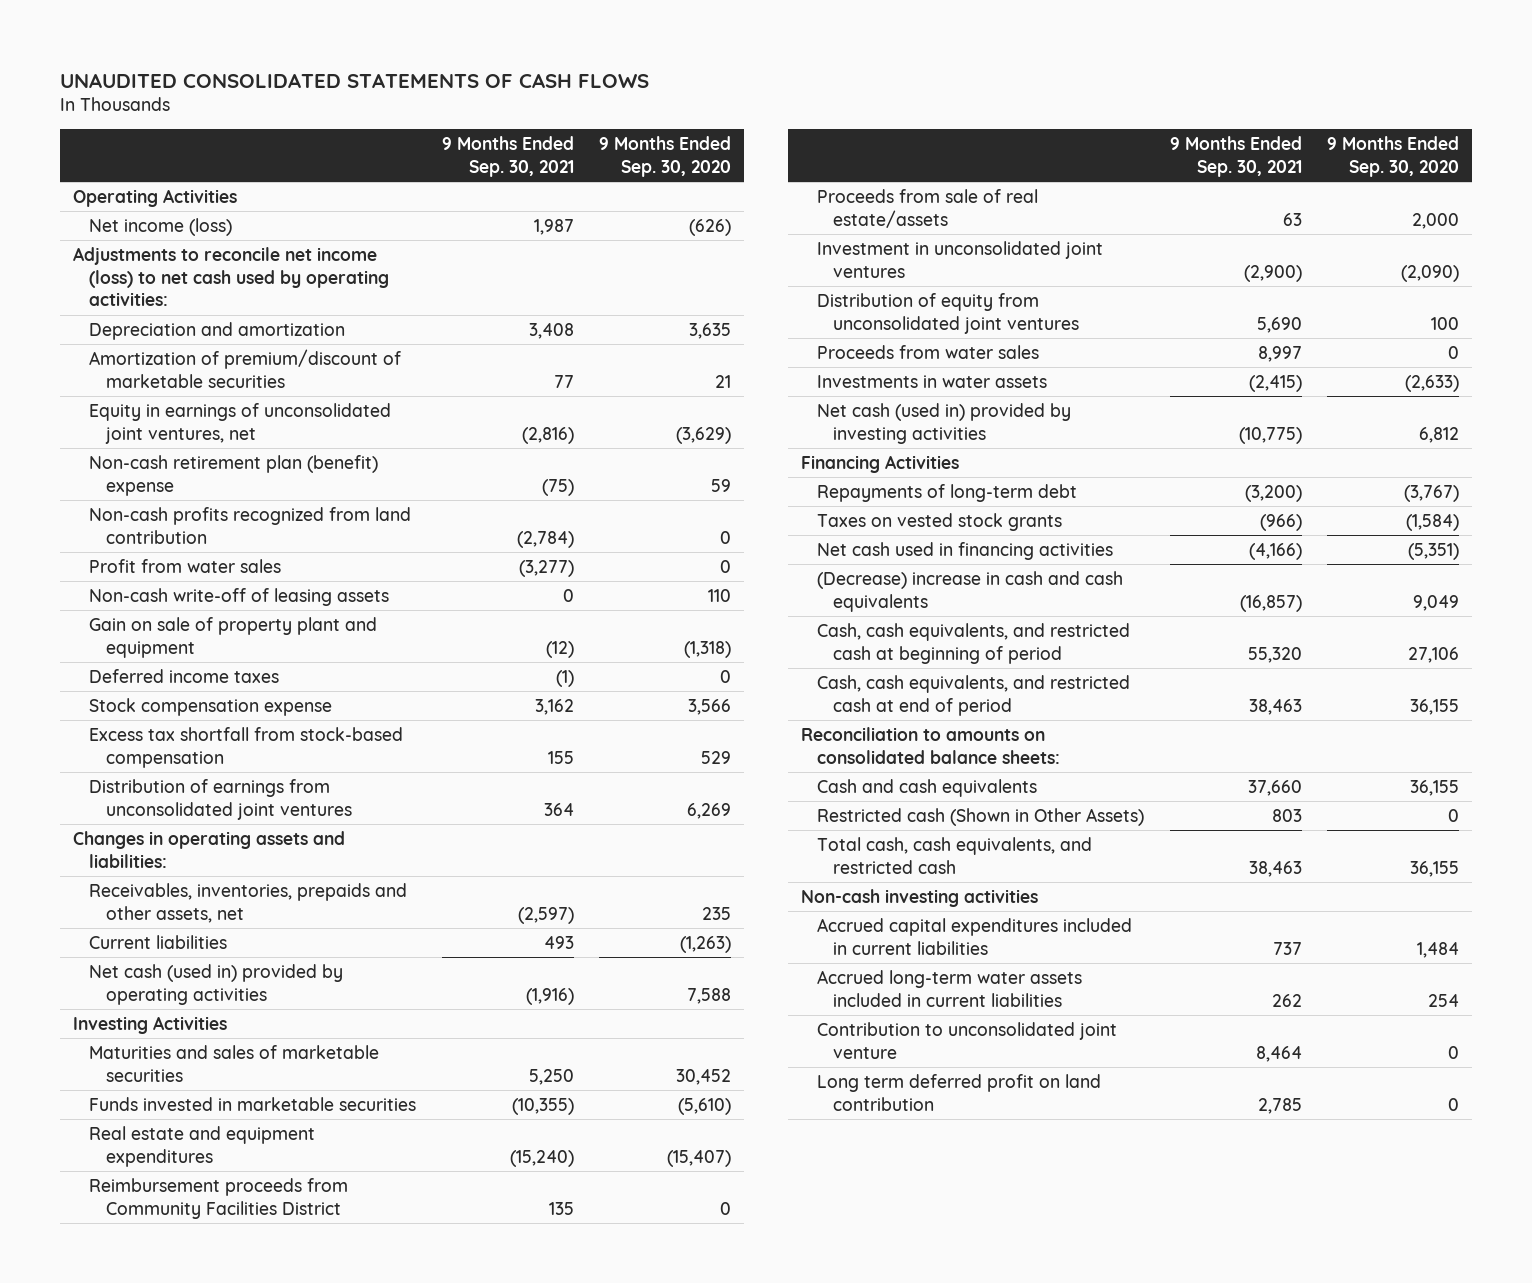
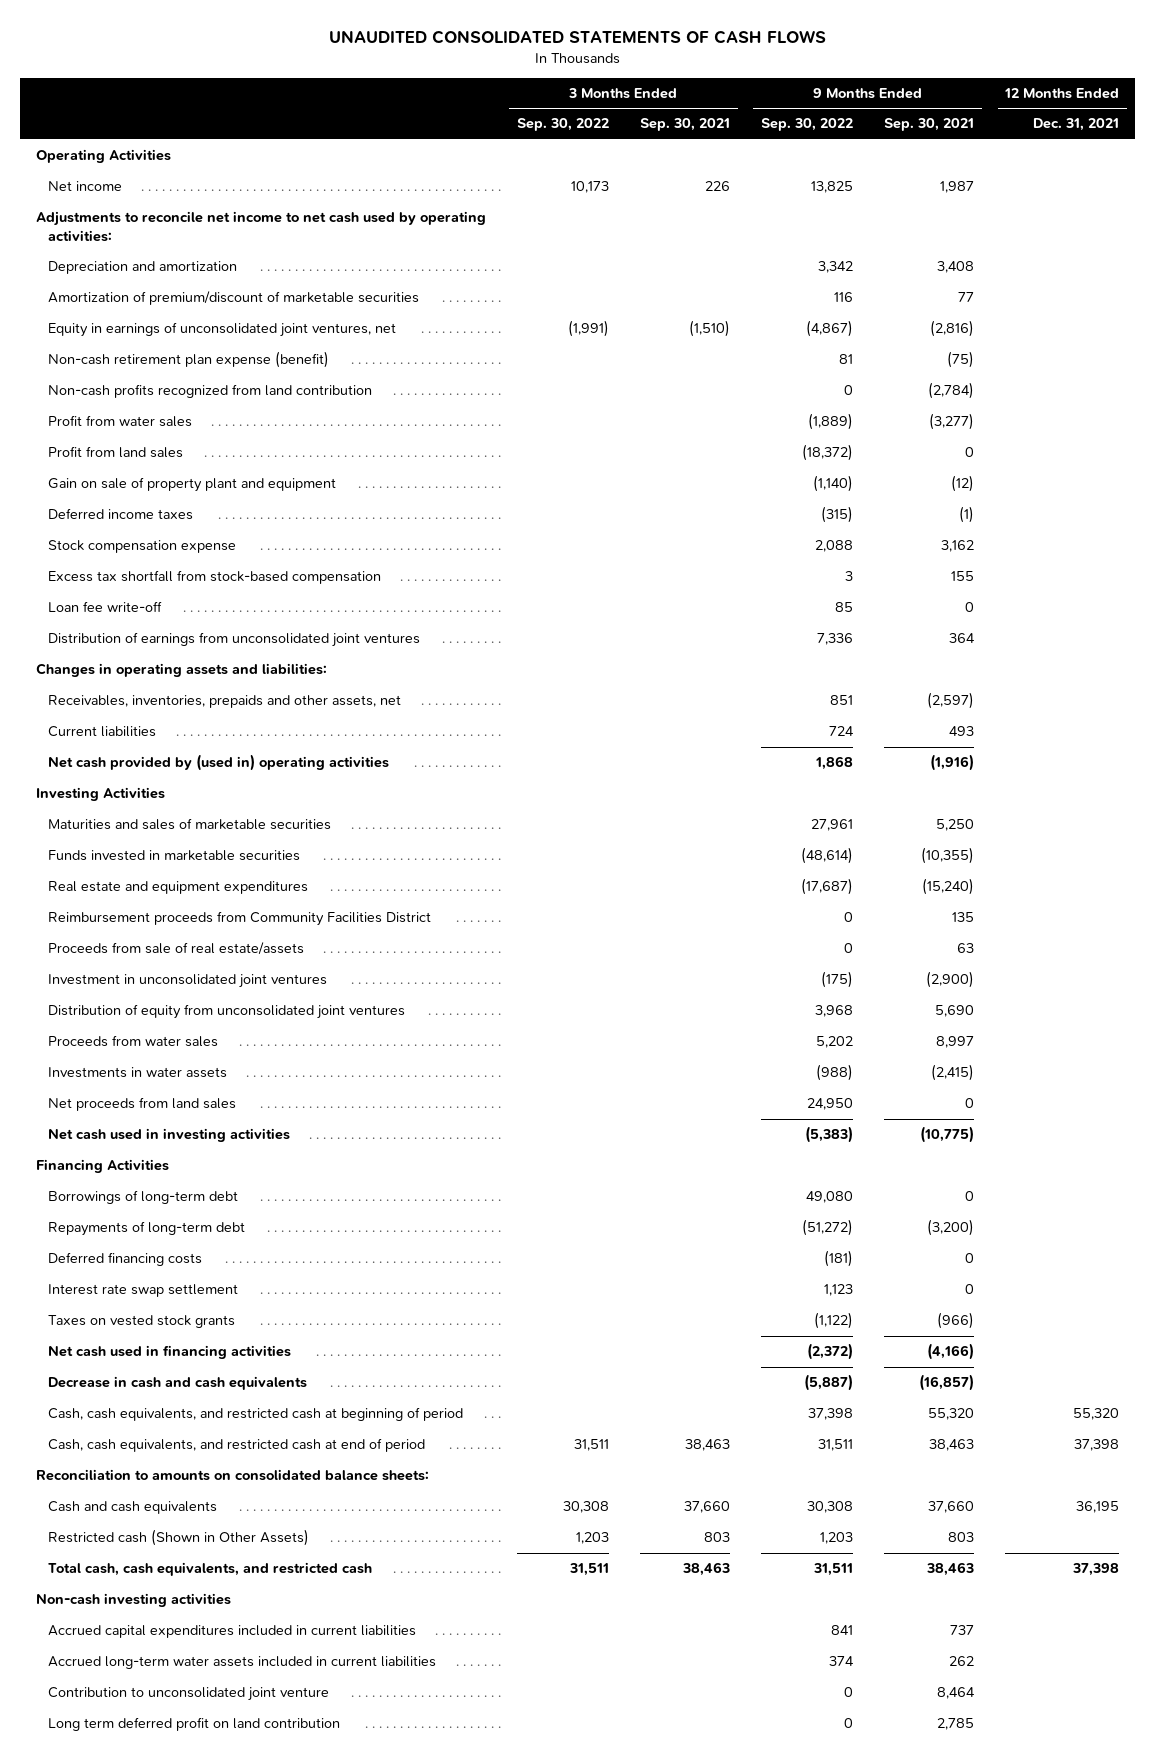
- | 9 Months Ended Sep. 30, 2021 | 9 Months Ended Sep. 30, 2020
+ | 3 Months Ended Sep. 30, 2022 | 3 Months Ended Sep. 30, 2021 | 9 Months Ended Sep. 30, 2022 | 9 Months Ended Sep. 30, 2021 | 12 Months Ended Dec. 31, 2021
- Net income (loss) | 1,987 | (626)
- Adjustments to reconcile net income (loss) to net cash used by operating activities:
+ Net income | 10,173 | 226 | 13,825 | 1,987 |
+ Adjustments to reconcile net income to net cash used by operating activities:
- Non-cash retirement plan (benefit) expense | (75) | 59
+ Non-cash retirement plan expense (benefit) | | | 81 | (75) |
- Non-cash write-off of leasing assets | 0 | 110
+ Profit from land sales | | | (18,372) | 0 |
+ Loan fee write-off | | | 85 | 0 |
- Net cash (used in) provided by operating activities | (1,916) | 7,588
+ Net cash provided by (used in) operating activities | | | 1,868 | (1,916) |
- Net cash (used in) provided by investing activities | (10,775) | 6,812
+ Net proceeds from land sales | | | 24,950 | 0 |
+ Net cash used in investing activities | | | (5,383) | (10,775) |
+ Borrowings of long-term debt | | | 49,080 | 0 |
+ Deferred financing costs | | | (181) | 0 |
+ Interest rate swap settlement | | | 1,123 | 0 |
- (Decrease) increase in cash and cash equivalents | (16,857) | 9,049
+ Decrease in cash and cash equivalents | | | (5,887) | (16,857) |

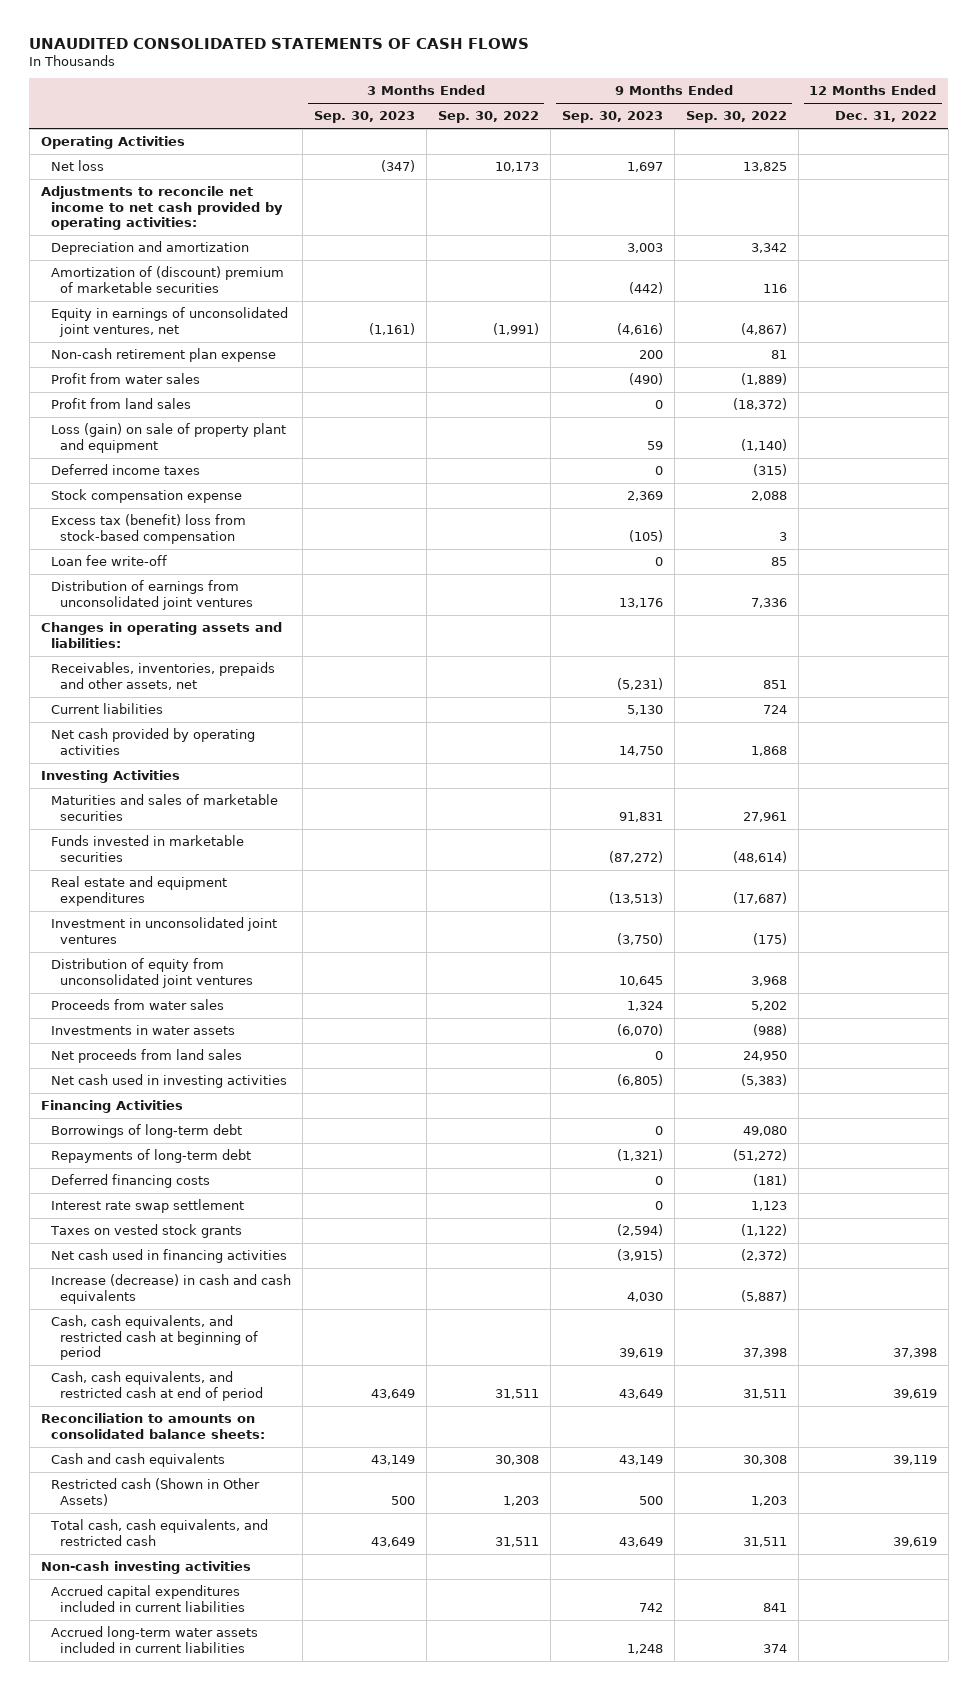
- | 3 Months Ended Sep. 30, 2022 | 3 Months Ended Sep. 30, 2021 | 9 Months Ended Sep. 30, 2022 | 9 Months Ended Sep. 30, 2021 | 12 Months Ended Dec. 31, 2021
+ | 3 Months Ended Sep. 30, 2023 | 3 Months Ended Sep. 30, 2022 | 9 Months Ended Sep. 30, 2023 | 9 Months Ended Sep. 30, 2022 | 12 Months Ended Dec. 31, 2022
- Net income | 10,173 | 226 | 13,825 | 1,987 |
- Adjustments to reconcile net income to net cash used by operating activities:
+ Net loss | (347) | 10,173 | 1,697 | 13,825 |
+ Adjustments to reconcile net income to net cash provided by operating activities:
- Amortization of premium/discount of marketable securities | | | 116 | 77 |
+ Amortization of (discount) premium of marketable securities | | | (442) | 116 |
- Non-cash retirement plan expense (benefit) | | | 81 | (75) |
- Non-cash profits recognized from land contribution | | | 0 | (2,784) |
+ Non-cash retirement plan expense | | | 200 | 81 |
- Gain on sale of property plant and equipment | | | (1,140) | (12) |
+ Loss (gain) on sale of property plant and equipment | | | 59 | (1,140) |
- Excess tax shortfall from stock-based compensation | | | 3 | 155 |
+ Excess tax (benefit) loss from stock-based compensation | | | (105) | 3 |
- Net cash provided by (used in) operating activities | | | 1,868 | (1,916) |
+ Net cash provided by operating activities | | | 14,750 | 1,868 |
- Reimbursement proceeds from Community Facilities District | | | 0 | 135 |
- Proceeds from sale of real estate/assets | | | 0 | 63 |
- Decrease in cash and cash equivalents | | | (5,887) | (16,857) |
+ Increase (decrease) in cash and cash equivalents | | | 4,030 | (5,887) |
- Contribution to unconsolidated joint venture | | | 0 | 8,464 |
- Long term deferred profit on land contribution | | | 0 | 2,785 |

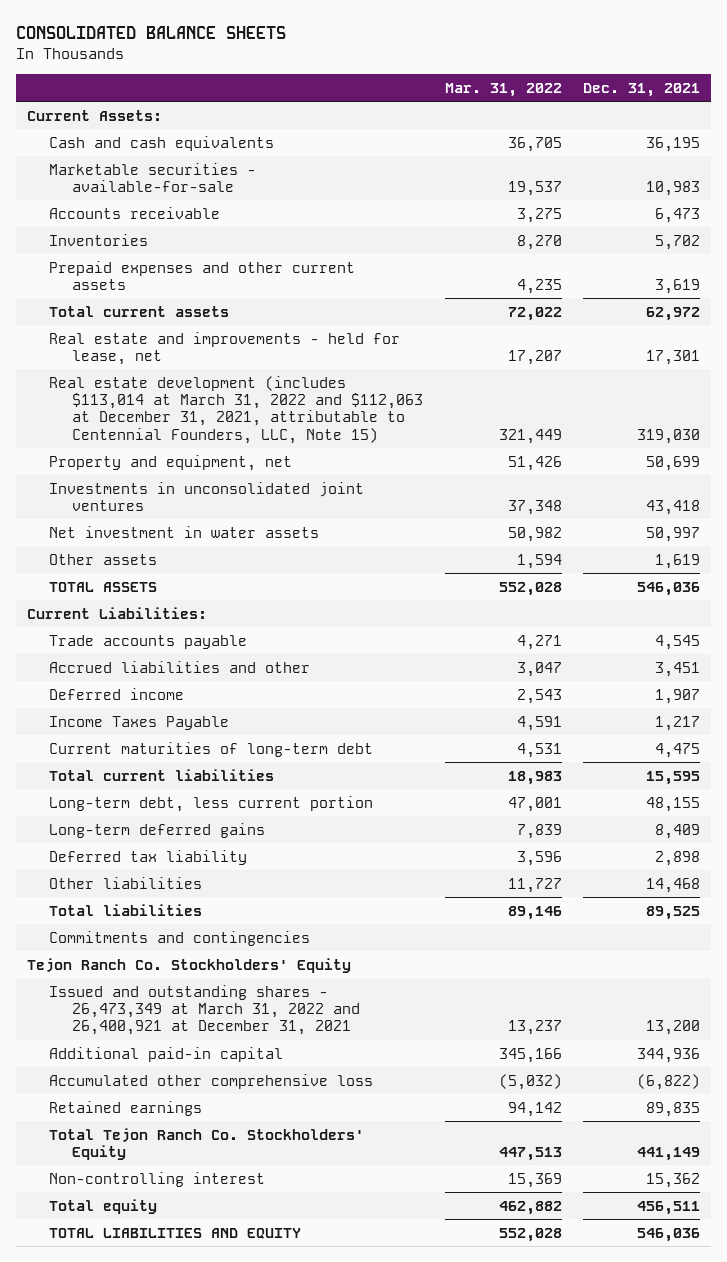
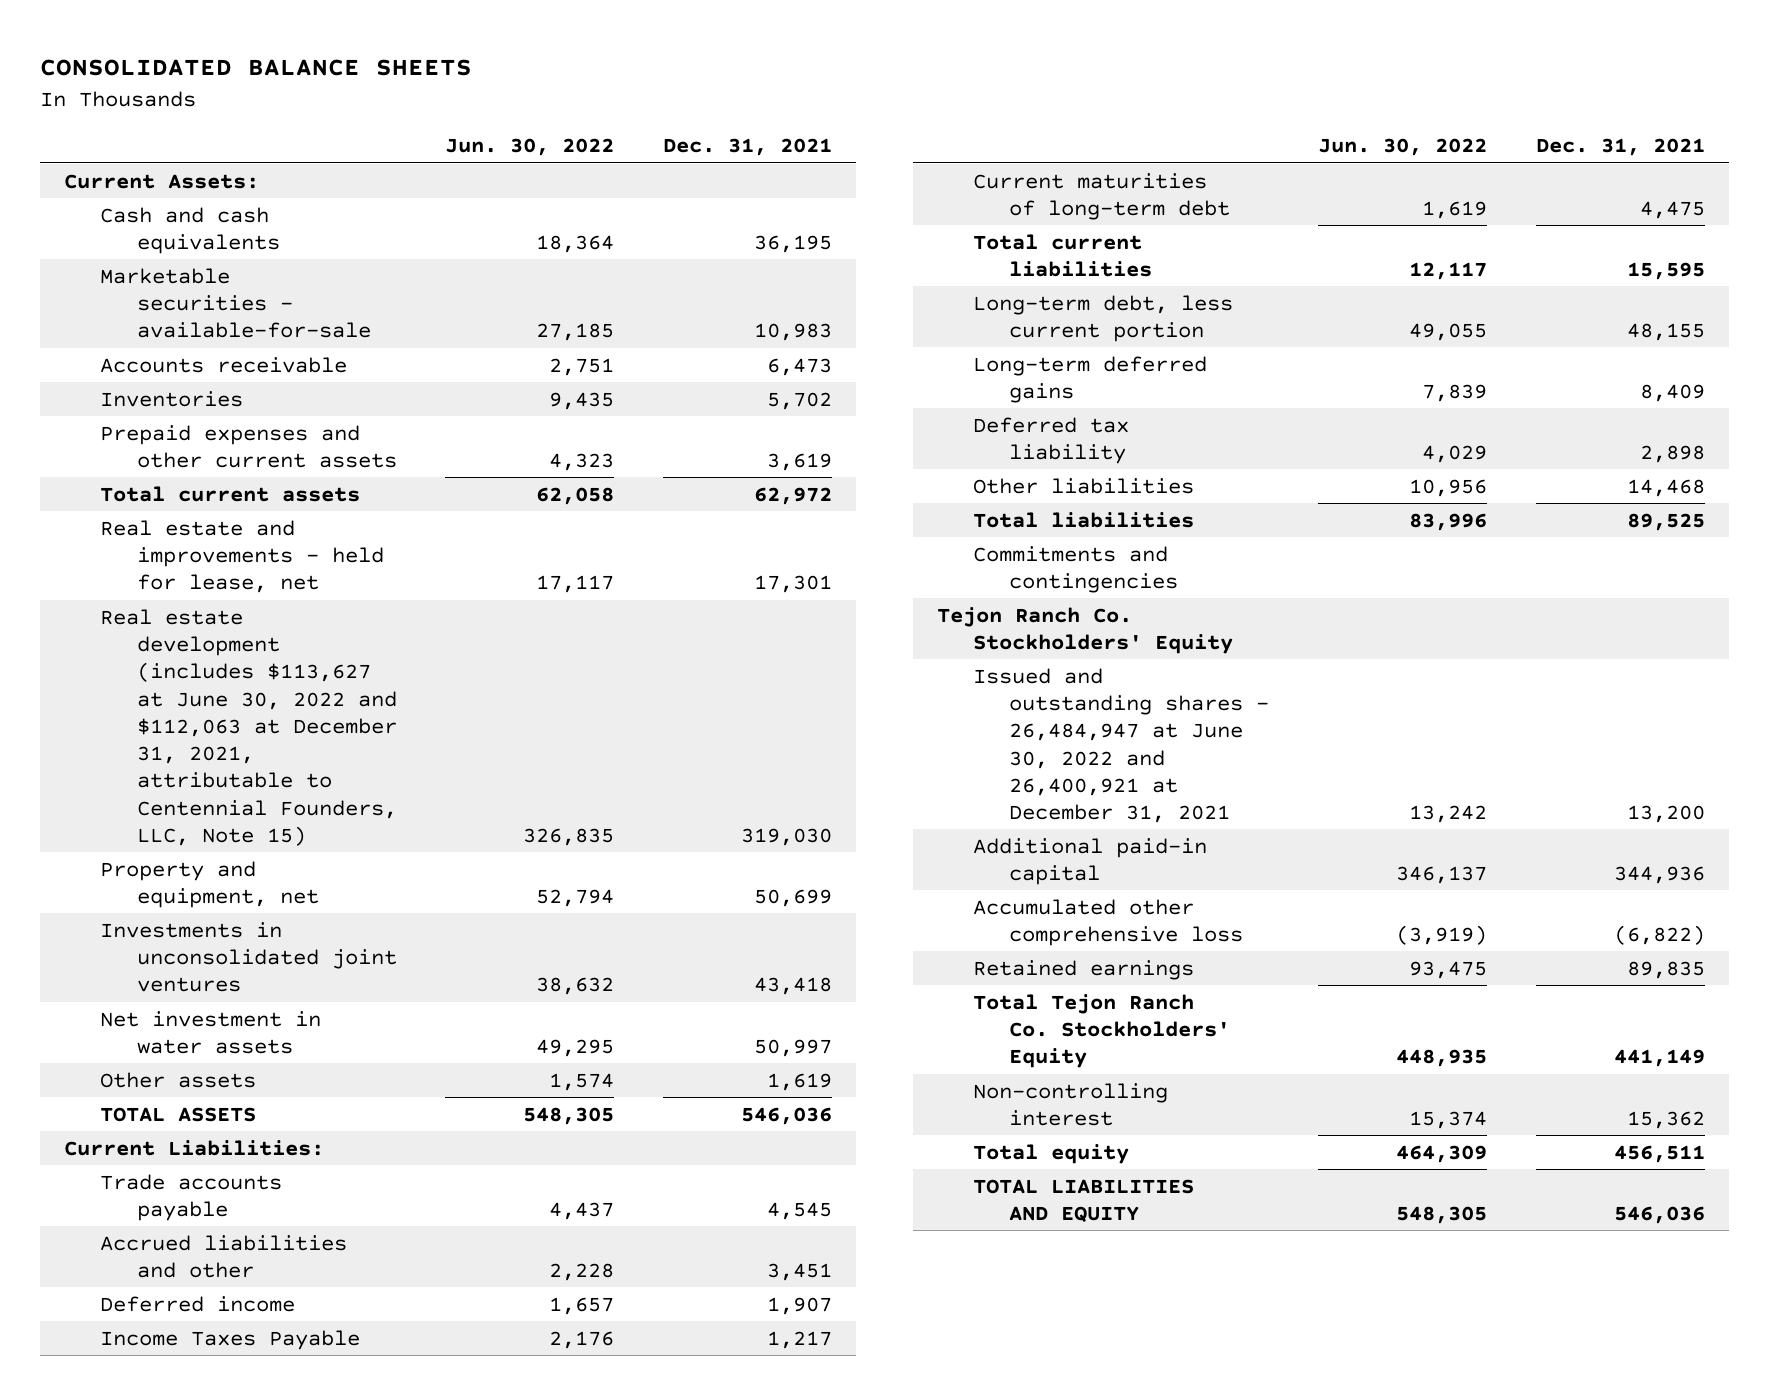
- | Mar. 31, 2022 | Dec. 31, 2021
+ | Jun. 30, 2022 | Dec. 31, 2021
- Real estate development (includes $113,014 at March 31, 2022 and $112,063 at December 31, 2021, attributable to Centennial Founders, LLC, Note 15) | 321,449 | 319,030
+ Real estate development (includes $113,627 at June 30, 2022 and $112,063 at December 31, 2021, attributable to Centennial Founders, LLC, Note 15) | 326,835 | 319,030
- Issued and outstanding shares - 26,473,349 at March 31, 2022 and 26,400,921 at December 31, 2021 | 13,237 | 13,200
+ Issued and outstanding shares - 26,484,947 at June 30, 2022 and 26,400,921 at December 31, 2021 | 13,242 | 13,200

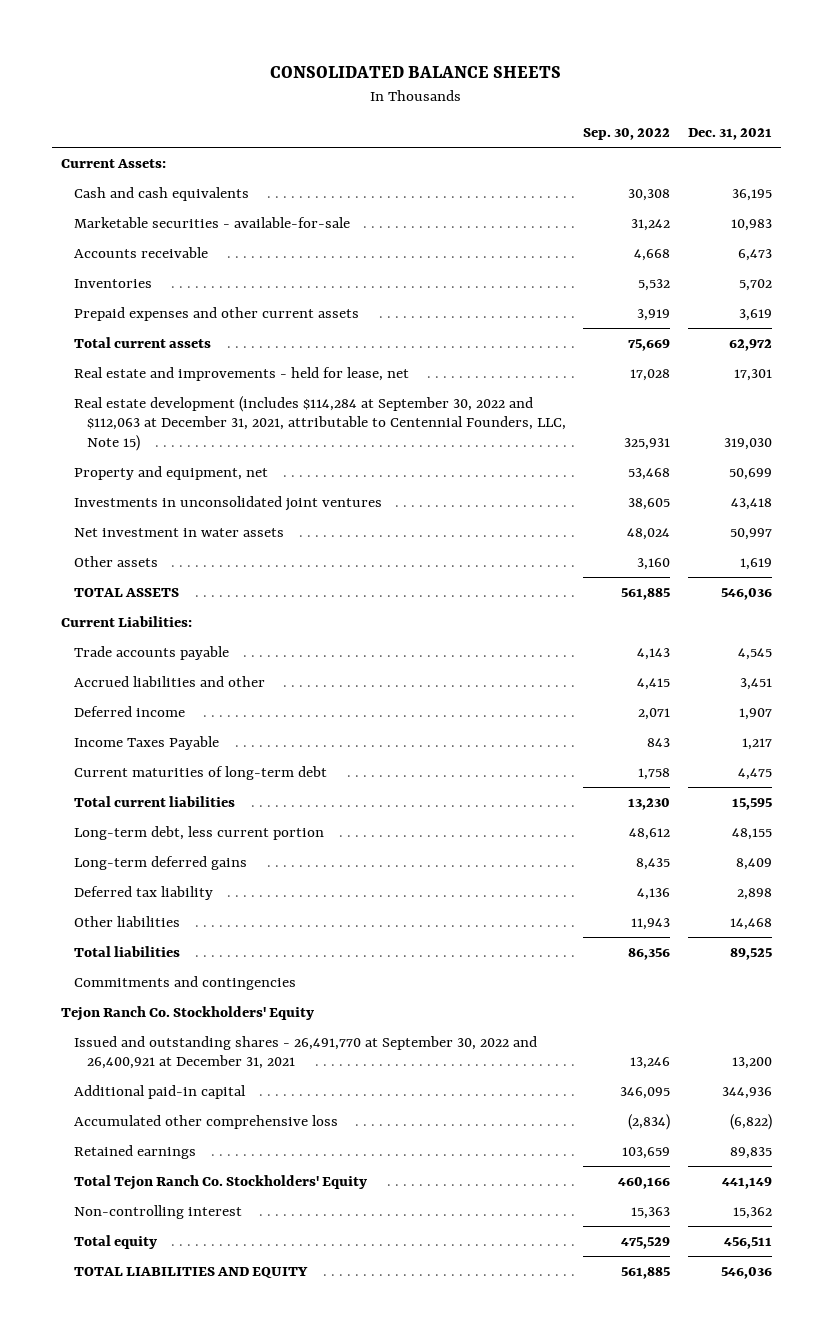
- | Jun. 30, 2022 | Dec. 31, 2021
+ | Sep. 30, 2022 | Dec. 31, 2021
- Real estate development (includes $113,627 at June 30, 2022 and $112,063 at December 31, 2021, attributable to Centennial Founders, LLC, Note 15) | 326,835 | 319,030
+ Real estate development (includes $114,284 at September 30, 2022 and $112,063 at December 31, 2021, attributable to Centennial Founders, LLC, Note 15) | 325,931 | 319,030
- Issued and outstanding shares - 26,484,947 at June 30, 2022 and 26,400,921 at December 31, 2021 | 13,242 | 13,200
+ Issued and outstanding shares - 26,491,770 at September 30, 2022 and 26,400,921 at December 31, 2021 | 13,246 | 13,200

